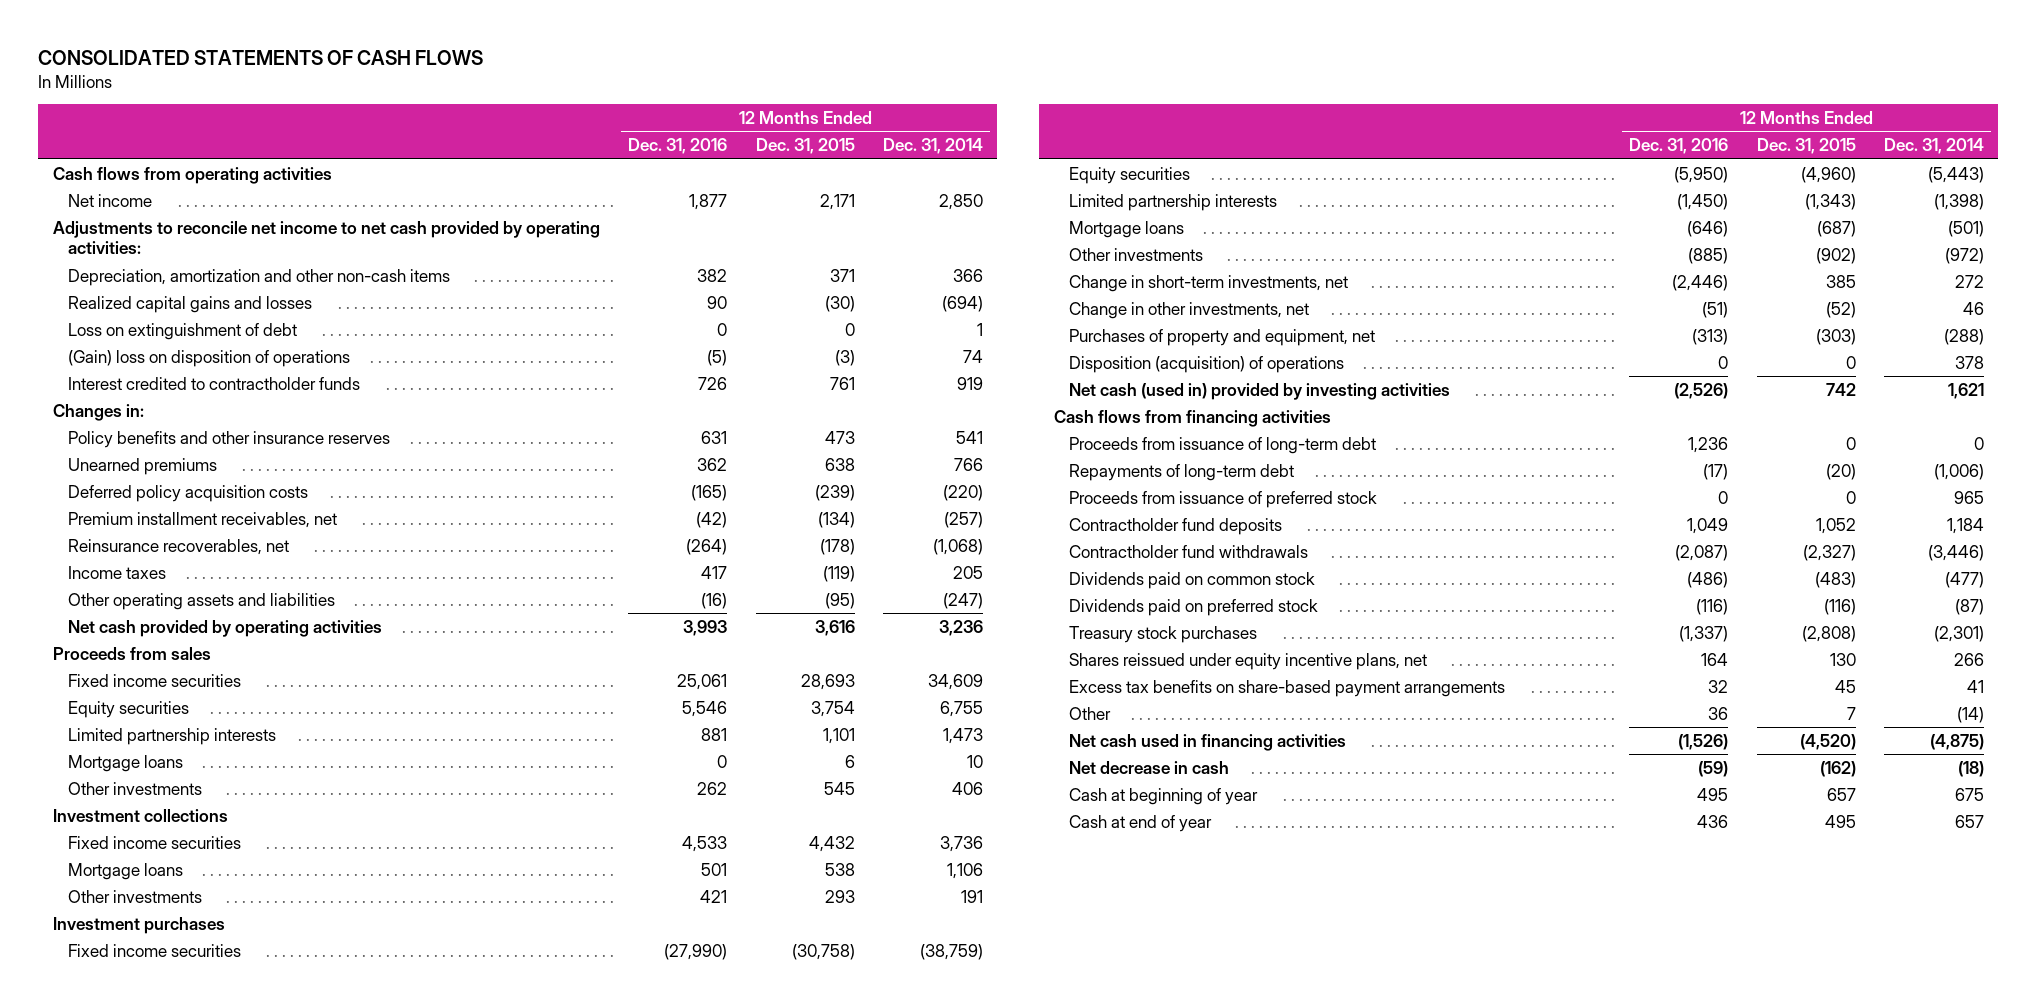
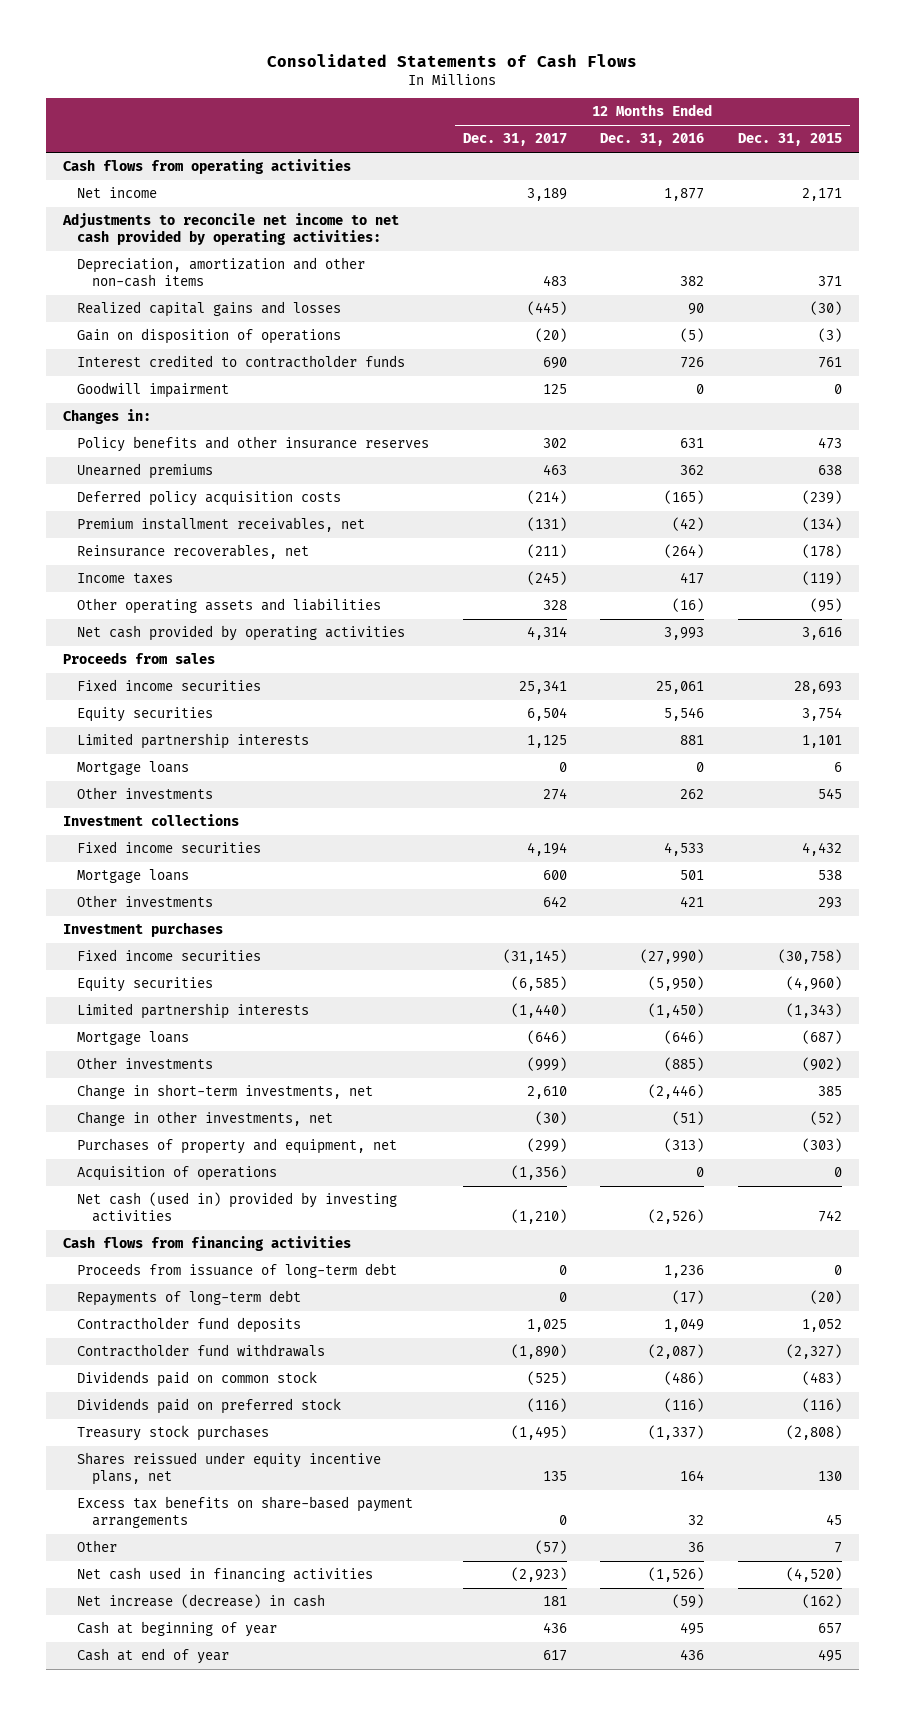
- CONSOLIDATED STATEMENTS OF CASH FLOWS
+ Consolidated Statements of Cash Flows
- | 12 Months Ended Dec. 31, 2016 | 12 Months Ended Dec. 31, 2015 | 12 Months Ended Dec. 31, 2014
+ | 12 Months Ended Dec. 31, 2017 | 12 Months Ended Dec. 31, 2016 | 12 Months Ended Dec. 31, 2015
- Loss on extinguishment of debt | 0 | 0 | 1
- (Gain) loss on disposition of operations | (5) | (3) | 74
+ Gain on disposition of operations | (20) | (5) | (3)
+ Goodwill impairment | 125 | 0 | 0
- Disposition (acquisition) of operations | 0 | 0 | 378
+ Acquisition of operations | (1,356) | 0 | 0
- Proceeds from issuance of preferred stock | 0 | 0 | 965
- Net decrease in cash | (59) | (162) | (18)
+ Net increase (decrease) in cash | 181 | (59) | (162)

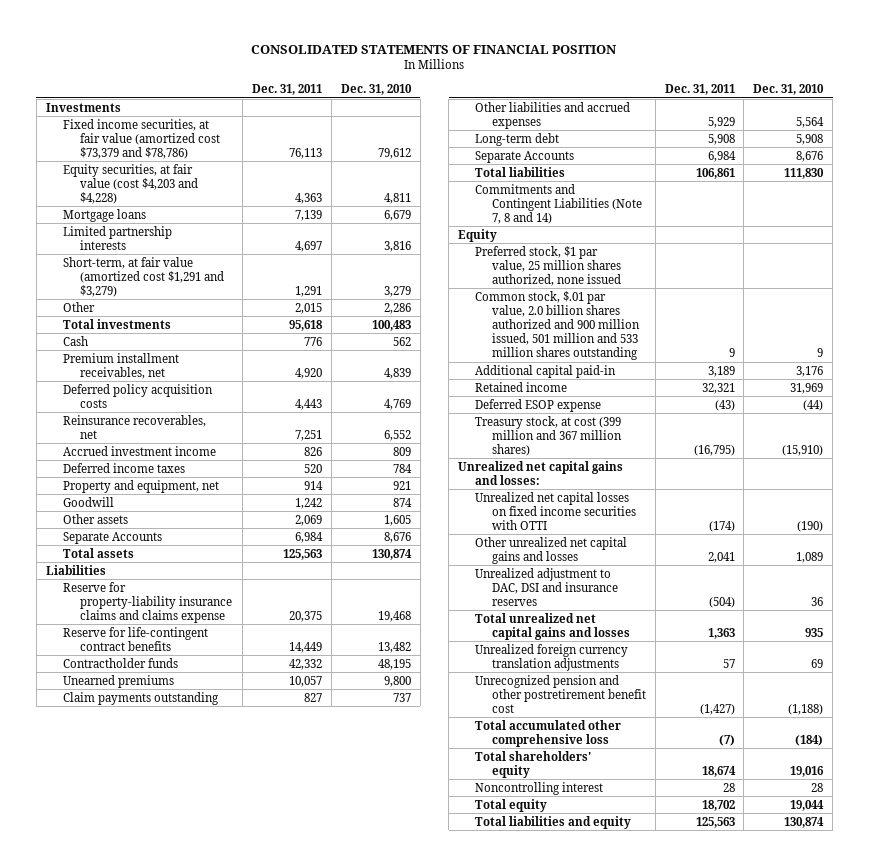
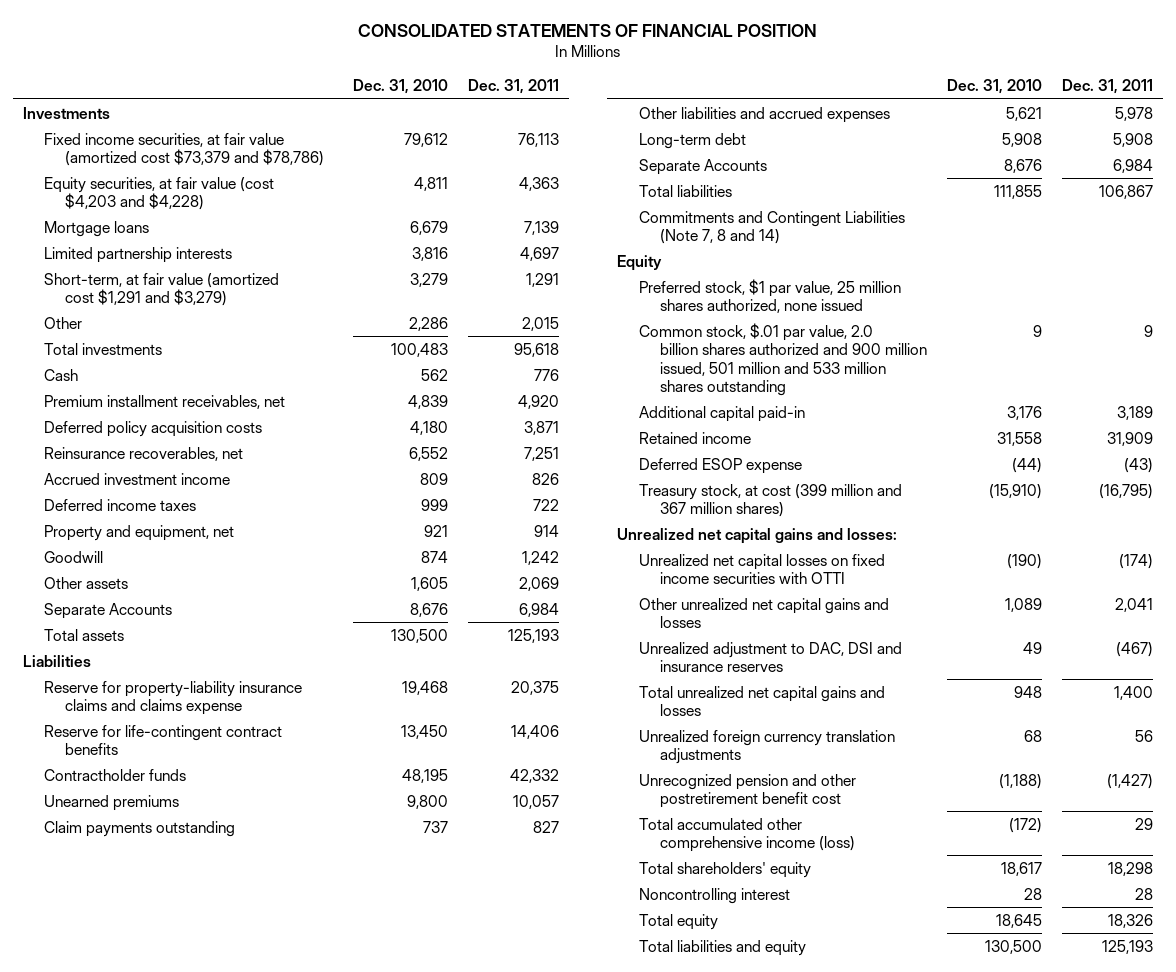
- | Dec. 31, 2011 | Dec. 31, 2010
+ | Dec. 31, 2010 | Dec. 31, 2011
- Deferred policy acquisition costs | 4,443 | 4,769
+ Deferred policy acquisition costs | 4,180 | 3,871
- Deferred income taxes | 520 | 784
+ Deferred income taxes | 999 | 722
- Total assets | 125,563 | 130,874
+ Total assets | 130,500 | 125,193
- Reserve for life-contingent contract benefits | 14,449 | 13,482
+ Reserve for life-contingent contract benefits | 13,450 | 14,406
- Other liabilities and accrued expenses | 5,929 | 5,564
+ Other liabilities and accrued expenses | 5,621 | 5,978
- Total liabilities | 106,861 | 111,830
+ Total liabilities | 111,855 | 106,867
- Retained income | 32,321 | 31,969
+ Retained income | 31,558 | 31,909
- Unrealized adjustment to DAC, DSI and insurance reserves | (504) | 36
- Total unrealized net capital gains and losses | 1,363 | 935
- Unrealized foreign currency translation adjustments | 57 | 69
+ Unrealized adjustment to DAC, DSI and insurance reserves | 49 | (467)
+ Total unrealized net capital gains and losses | 948 | 1,400
+ Unrealized foreign currency translation adjustments | 68 | 56
- Total accumulated other comprehensive loss | (7) | (184)
- Total shareholders' equity | 18,674 | 19,016
+ Total accumulated other comprehensive income (loss) | (172) | 29
+ Total shareholders' equity | 18,617 | 18,298
- Total equity | 18,702 | 19,044
- Total liabilities and equity | 125,563 | 130,874
+ Total equity | 18,645 | 18,326
+ Total liabilities and equity | 130,500 | 125,193

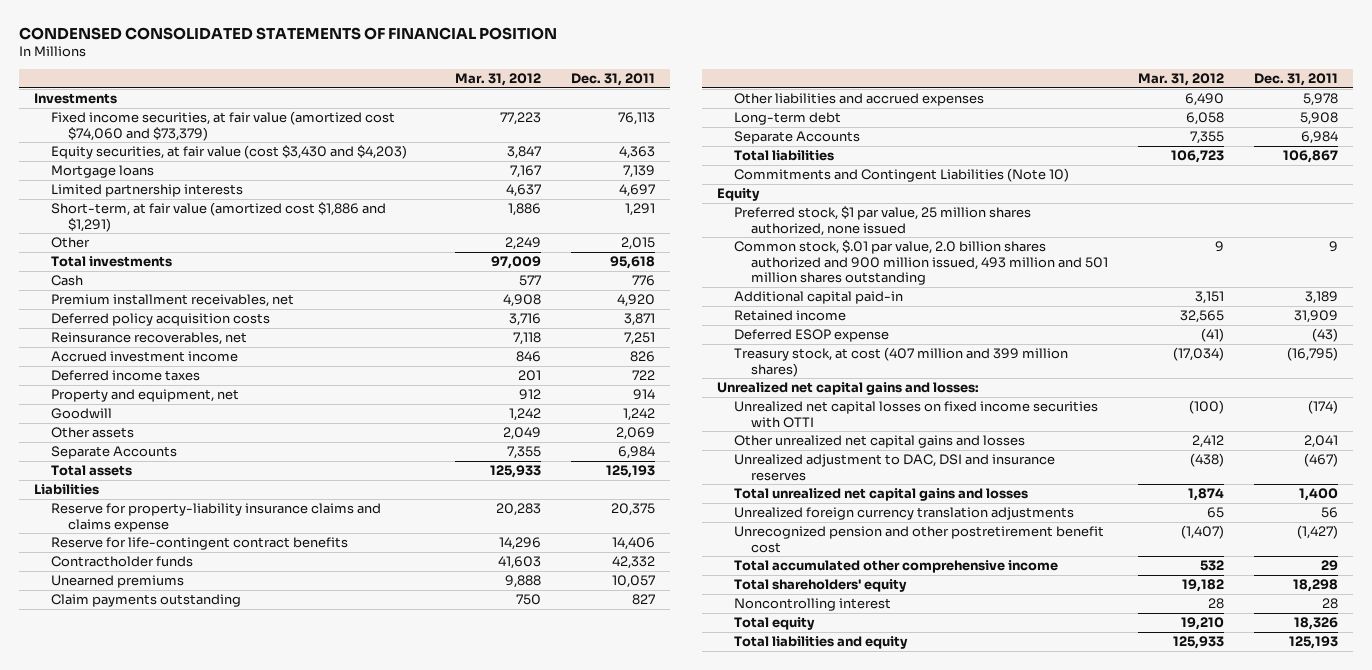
- CONSOLIDATED STATEMENTS OF FINANCIAL POSITION
+ CONDENSED CONSOLIDATED STATEMENTS OF FINANCIAL POSITION
- | Dec. 31, 2010 | Dec. 31, 2011
+ | Mar. 31, 2012 | Dec. 31, 2011
- Fixed income securities, at fair value (amortized cost $73,379 and $78,786) | 79,612 | 76,113
- Equity securities, at fair value (cost $4,203 and $4,228) | 4,811 | 4,363
+ Fixed income securities, at fair value (amortized cost $74,060 and $73,379) | 77,223 | 76,113
+ Equity securities, at fair value (cost $3,430 and $4,203) | 3,847 | 4,363
- Short-term, at fair value (amortized cost $1,291 and $3,279) | 3,279 | 1,291
+ Short-term, at fair value (amortized cost $1,886 and $1,291) | 1,886 | 1,291
- Commitments and Contingent Liabilities (Note 7, 8 and 14)
+ Commitments and Contingent Liabilities (Note 10)
- Common stock, $.01 par value, 2.0 billion shares authorized and 900 million issued, 501 million and 533 million shares outstanding | 9 | 9
+ Common stock, $.01 par value, 2.0 billion shares authorized and 900 million issued, 493 million and 501 million shares outstanding | 9 | 9
- Treasury stock, at cost (399 million and 367 million shares) | (15,910) | (16,795)
+ Treasury stock, at cost (407 million and 399 million shares) | (17,034) | (16,795)
- Total accumulated other comprehensive income (loss) | (172) | 29
+ Total accumulated other comprehensive income | 532 | 29

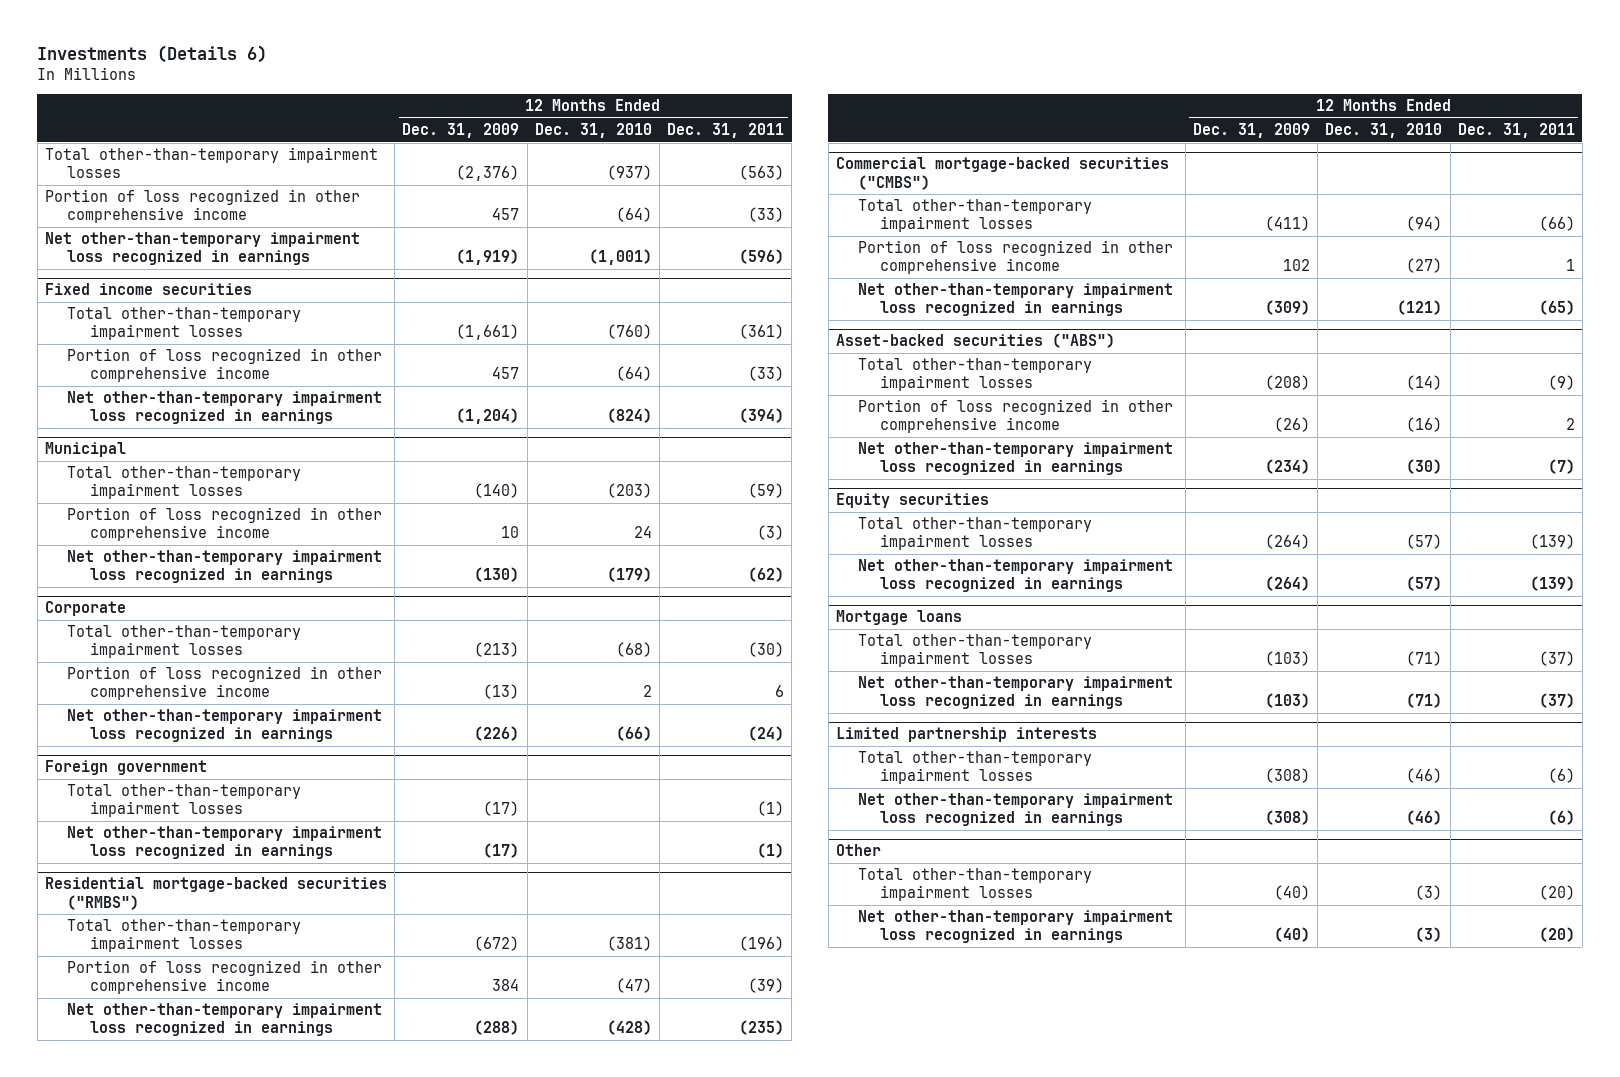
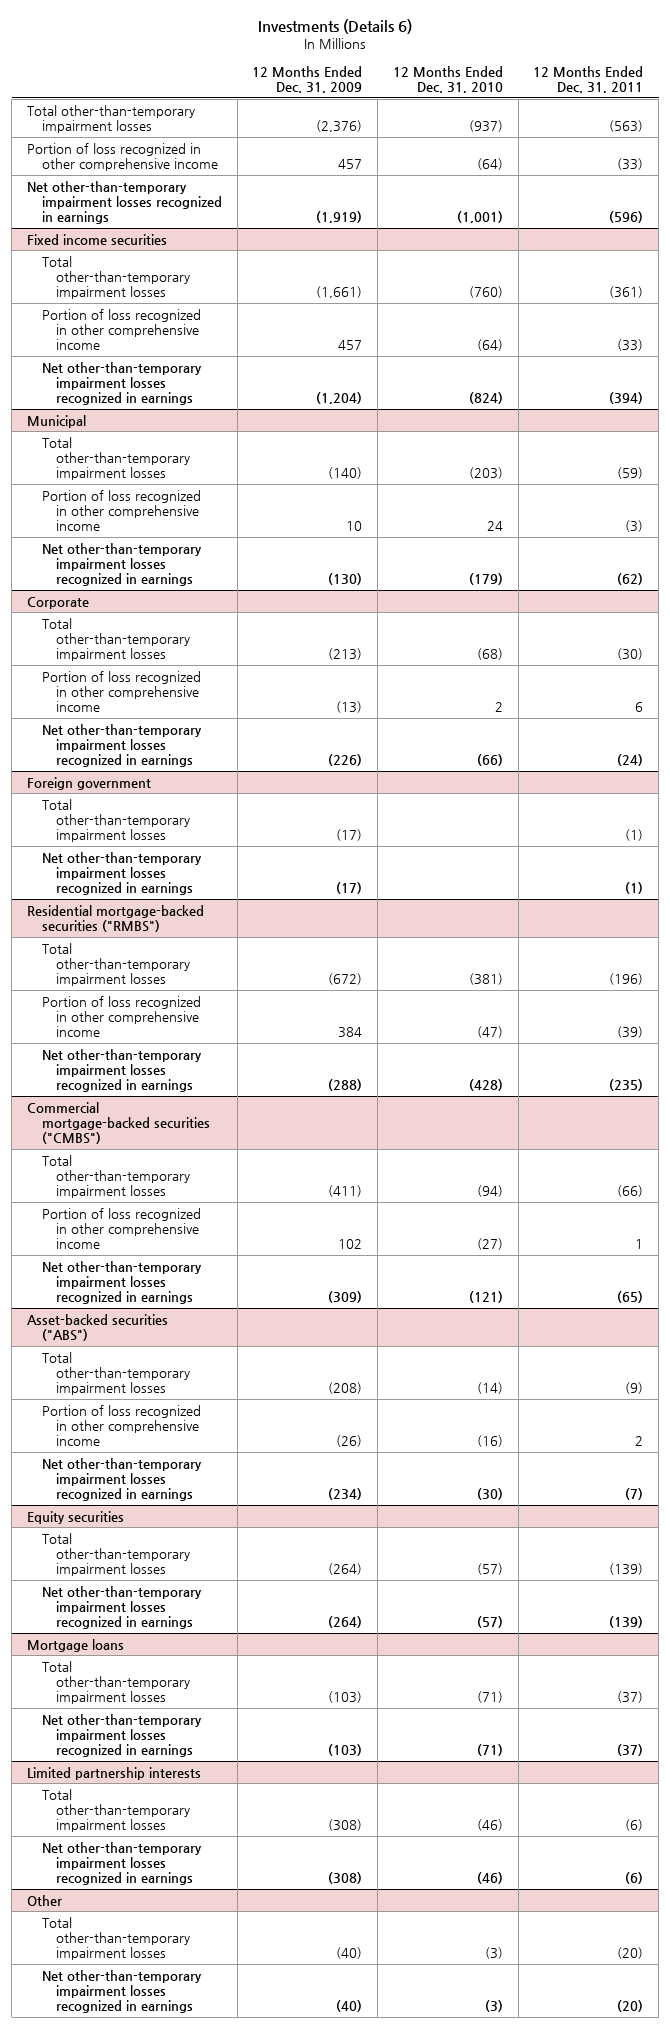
- Net other-than-temporary impairment loss recognized in earnings | (1,919) | (1,001) | (596)
+ Net other-than-temporary impairment losses recognized in earnings | (1,919) | (1,001) | (596)
@ Fixed income securities
- Net other-than-temporary impairment loss recognized in earnings | (1,204) | (824) | (394)
+ Net other-than-temporary impairment losses recognized in earnings | (1,204) | (824) | (394)
@ Municipal
- Net other-than-temporary impairment loss recognized in earnings | (130) | (179) | (62)
+ Net other-than-temporary impairment losses recognized in earnings | (130) | (179) | (62)
@ Corporate
- Net other-than-temporary impairment loss recognized in earnings | (226) | (66) | (24)
+ Net other-than-temporary impairment losses recognized in earnings | (226) | (66) | (24)
@ Foreign government
- Net other-than-temporary impairment loss recognized in earnings | (17) | | (1)
+ Net other-than-temporary impairment losses recognized in earnings | (17) | | (1)
@ Residential mortgage-backed securities ("RMBS")
- Net other-than-temporary impairment loss recognized in earnings | (288) | (428) | (235)
+ Net other-than-temporary impairment losses recognized in earnings | (288) | (428) | (235)
@ Commercial mortgage-backed securities ("CMBS")
- Net other-than-temporary impairment loss recognized in earnings | (309) | (121) | (65)
+ Net other-than-temporary impairment losses recognized in earnings | (309) | (121) | (65)
@ Asset-backed securities ("ABS")
- Net other-than-temporary impairment loss recognized in earnings | (234) | (30) | (7)
+ Net other-than-temporary impairment losses recognized in earnings | (234) | (30) | (7)
@ Equity securities
- Net other-than-temporary impairment loss recognized in earnings | (264) | (57) | (139)
+ Net other-than-temporary impairment losses recognized in earnings | (264) | (57) | (139)
@ Mortgage loans
- Net other-than-temporary impairment loss recognized in earnings | (103) | (71) | (37)
+ Net other-than-temporary impairment losses recognized in earnings | (103) | (71) | (37)
@ Limited partnership interests
- Net other-than-temporary impairment loss recognized in earnings | (308) | (46) | (6)
+ Net other-than-temporary impairment losses recognized in earnings | (308) | (46) | (6)
@ Other
- Net other-than-temporary impairment loss recognized in earnings | (40) | (3) | (20)
+ Net other-than-temporary impairment losses recognized in earnings | (40) | (3) | (20)

